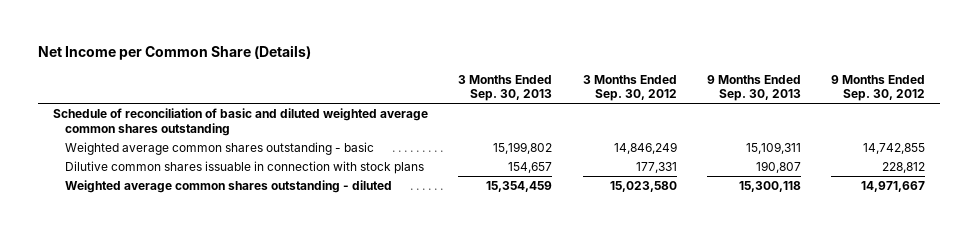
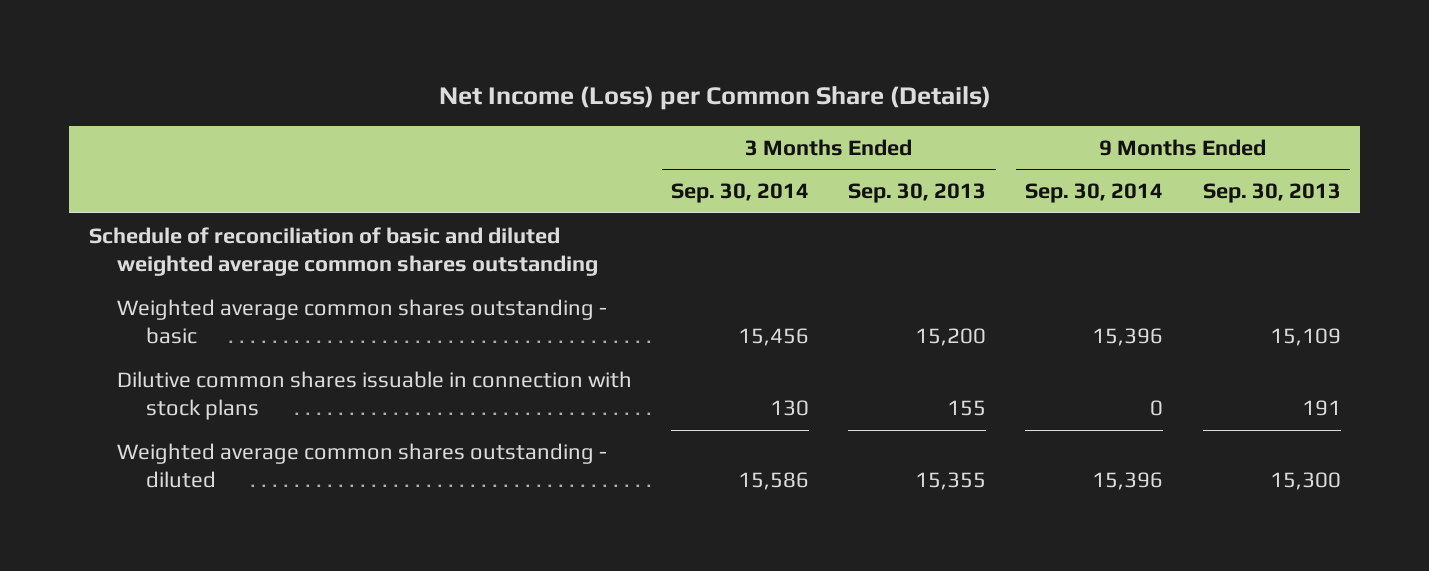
- Net Income per Common Share (Details)
+ Net Income (Loss) per Common Share (Details)
- | 3 Months Ended Sep. 30, 2013 | 3 Months Ended Sep. 30, 2012 | 9 Months Ended Sep. 30, 2013 | 9 Months Ended Sep. 30, 2012
+ | 3 Months Ended Sep. 30, 2014 | 3 Months Ended Sep. 30, 2013 | 9 Months Ended Sep. 30, 2014 | 9 Months Ended Sep. 30, 2013
- Weighted average common shares outstanding - basic | 15,199,802 | 14,846,249 | 15,109,311 | 14,742,855
- Dilutive common shares issuable in connection with stock plans | 154,657 | 177,331 | 190,807 | 228,812
- Weighted average common shares outstanding - diluted | 15,354,459 | 15,023,580 | 15,300,118 | 14,971,667
+ Weighted average common shares outstanding - basic | 15,456 | 15,200 | 15,396 | 15,109
+ Dilutive common shares issuable in connection with stock plans | 130 | 155 | 0 | 191
+ Weighted average common shares outstanding - diluted | 15,586 | 15,355 | 15,396 | 15,300

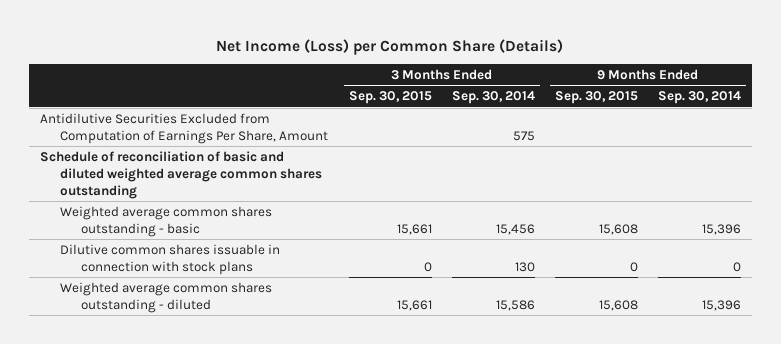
- | 3 Months Ended Sep. 30, 2014 | 3 Months Ended Sep. 30, 2013 | 9 Months Ended Sep. 30, 2014 | 9 Months Ended Sep. 30, 2013
+ | 3 Months Ended Sep. 30, 2015 | 3 Months Ended Sep. 30, 2014 | 9 Months Ended Sep. 30, 2015 | 9 Months Ended Sep. 30, 2014
+ Antidilutive Securities Excluded from Computation of Earnings Per Share, Amount | | 575 | |

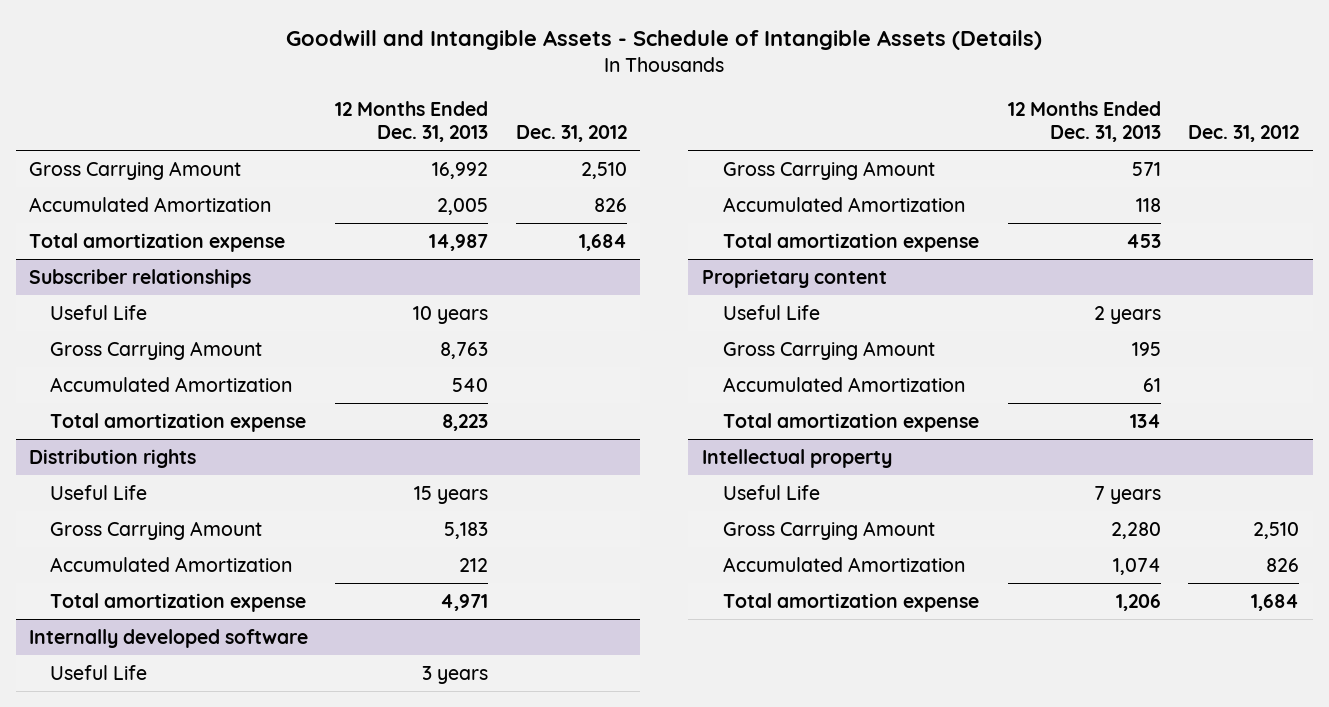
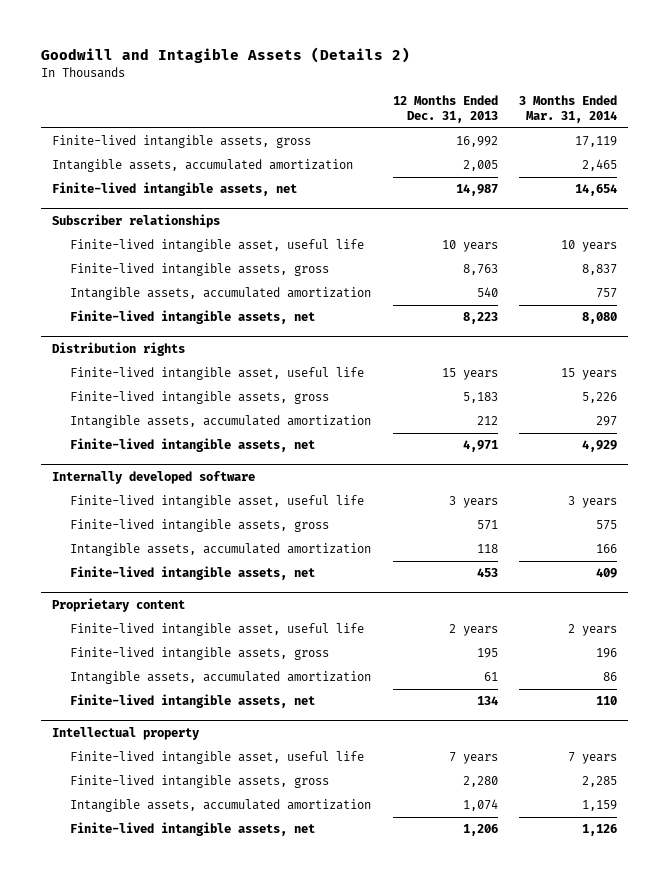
- Goodwill and Intangible Assets - Schedule of Intangible Assets (Details)
+ Goodwill and Intagible Assets (Details 2)
- | 12 Months Ended Dec. 31, 2013 | Dec. 31, 2012
+ | 12 Months Ended Dec. 31, 2013 | 3 Months Ended Mar. 31, 2014
- Gross Carrying Amount | 16,992 | 2,510
- Accumulated Amortization | 2,005 | 826
- Total amortization expense | 14,987 | 1,684
+ Finite-lived intangible assets, gross | 16,992 | 17,119
+ Intangible assets, accumulated amortization | 2,005 | 2,465
+ Finite-lived intangible assets, net | 14,987 | 14,654
@ Subscriber relationships
- Useful Life | 10 years |
- Gross Carrying Amount | 8,763 |
- Accumulated Amortization | 540 |
- Total amortization expense | 8,223 |
+ Finite-lived intangible asset, useful life | 10 years | 10 years
+ Finite-lived intangible assets, gross | 8,763 | 8,837
+ Intangible assets, accumulated amortization | 540 | 757
+ Finite-lived intangible assets, net | 8,223 | 8,080
@ Distribution rights
- Useful Life | 15 years |
- Gross Carrying Amount | 5,183 |
- Accumulated Amortization | 212 |
- Total amortization expense | 4,971 |
+ Finite-lived intangible asset, useful life | 15 years | 15 years
+ Finite-lived intangible assets, gross | 5,183 | 5,226
+ Intangible assets, accumulated amortization | 212 | 297
+ Finite-lived intangible assets, net | 4,971 | 4,929
@ Internally developed software
- Useful Life | 3 years |
- Gross Carrying Amount | 571 |
- Accumulated Amortization | 118 |
- Total amortization expense | 453 |
+ Finite-lived intangible asset, useful life | 3 years | 3 years
+ Finite-lived intangible assets, gross | 571 | 575
+ Intangible assets, accumulated amortization | 118 | 166
+ Finite-lived intangible assets, net | 453 | 409
@ Proprietary content
- Useful Life | 2 years |
- Gross Carrying Amount | 195 |
- Accumulated Amortization | 61 |
- Total amortization expense | 134 |
+ Finite-lived intangible asset, useful life | 2 years | 2 years
+ Finite-lived intangible assets, gross | 195 | 196
+ Intangible assets, accumulated amortization | 61 | 86
+ Finite-lived intangible assets, net | 134 | 110
@ Intellectual property
- Useful Life | 7 years |
- Gross Carrying Amount | 2,280 | 2,510
- Accumulated Amortization | 1,074 | 826
- Total amortization expense | 1,206 | 1,684
+ Finite-lived intangible asset, useful life | 7 years | 7 years
+ Finite-lived intangible assets, gross | 2,280 | 2,285
+ Intangible assets, accumulated amortization | 1,074 | 1,159
+ Finite-lived intangible assets, net | 1,206 | 1,126

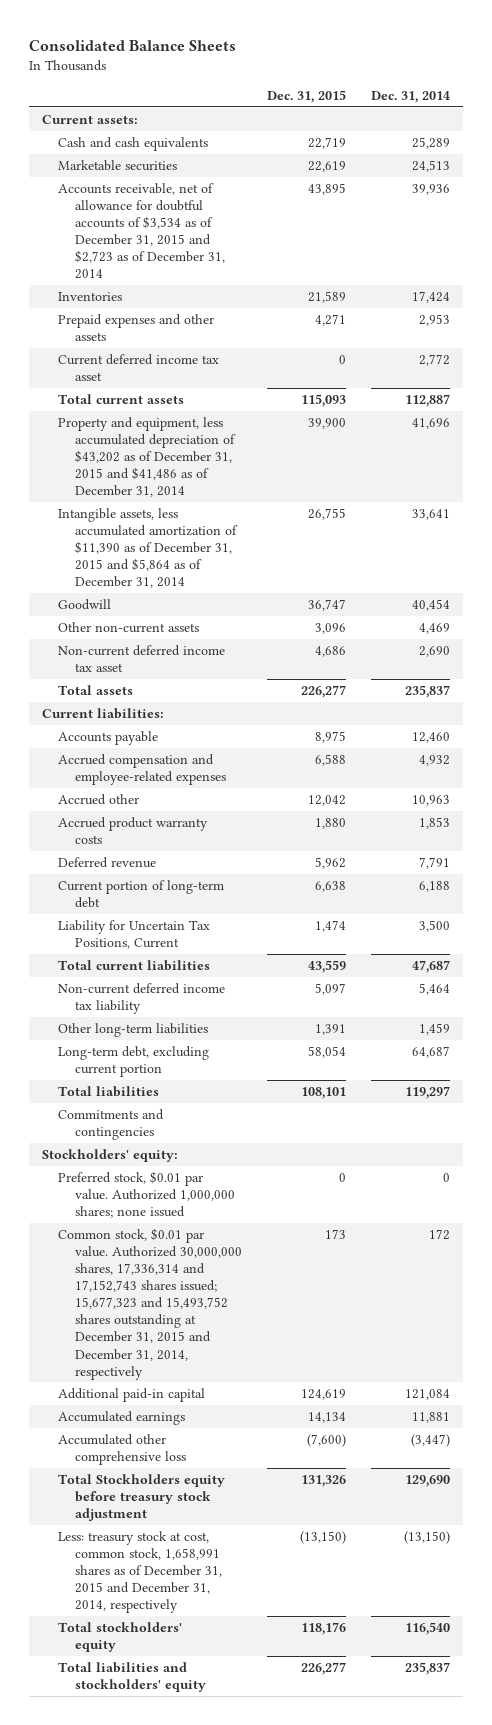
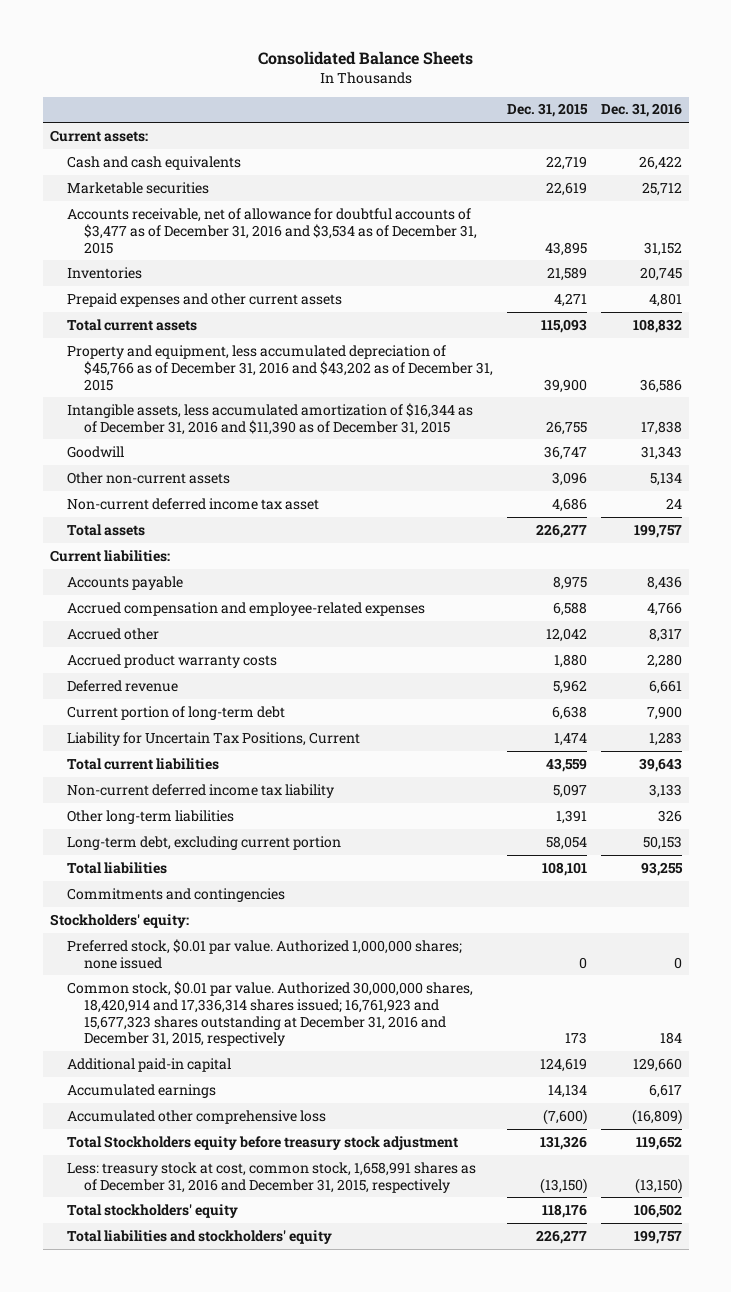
- | Dec. 31, 2015 | Dec. 31, 2014
+ | Dec. 31, 2015 | Dec. 31, 2016
- Accounts receivable, net of allowance for doubtful accounts of $3,534 as of December 31, 2015 and $2,723 as of December 31, 2014 | 43,895 | 39,936
+ Accounts receivable, net of allowance for doubtful accounts of $3,477 as of December 31, 2016 and $3,534 as of December 31, 2015 | 43,895 | 31,152
- Prepaid expenses and other assets | 4,271 | 2,953
- Current deferred income tax asset | 0 | 2,772
+ Prepaid expenses and other current assets | 4,271 | 4,801
- Property and equipment, less accumulated depreciation of $43,202 as of December 31, 2015 and $41,486 as of December 31, 2014 | 39,900 | 41,696
- Intangible assets, less accumulated amortization of $11,390 as of December 31, 2015 and $5,864 as of December 31, 2014 | 26,755 | 33,641
+ Property and equipment, less accumulated depreciation of $45,766 as of December 31, 2016 and $43,202 as of December 31, 2015 | 39,900 | 36,586
+ Intangible assets, less accumulated amortization of $16,344 as of December 31, 2016 and $11,390 as of December 31, 2015 | 26,755 | 17,838
- Common stock, $0.01 par value. Authorized 30,000,000 shares, 17,336,314 and 17,152,743 shares issued; 15,677,323 and 15,493,752 shares outstanding at December 31, 2015 and December 31, 2014, respectively | 173 | 172
+ Common stock, $0.01 par value. Authorized 30,000,000 shares, 18,420,914 and 17,336,314 shares issued; 16,761,923 and 15,677,323 shares outstanding at December 31, 2016 and December 31, 2015, respectively | 173 | 184
- Less: treasury stock at cost, common stock, 1,658,991 shares as of December 31, 2015 and December 31, 2014, respectively | (13,150) | (13,150)
+ Less: treasury stock at cost, common stock, 1,658,991 shares as of December 31, 2016 and December 31, 2015, respectively | (13,150) | (13,150)

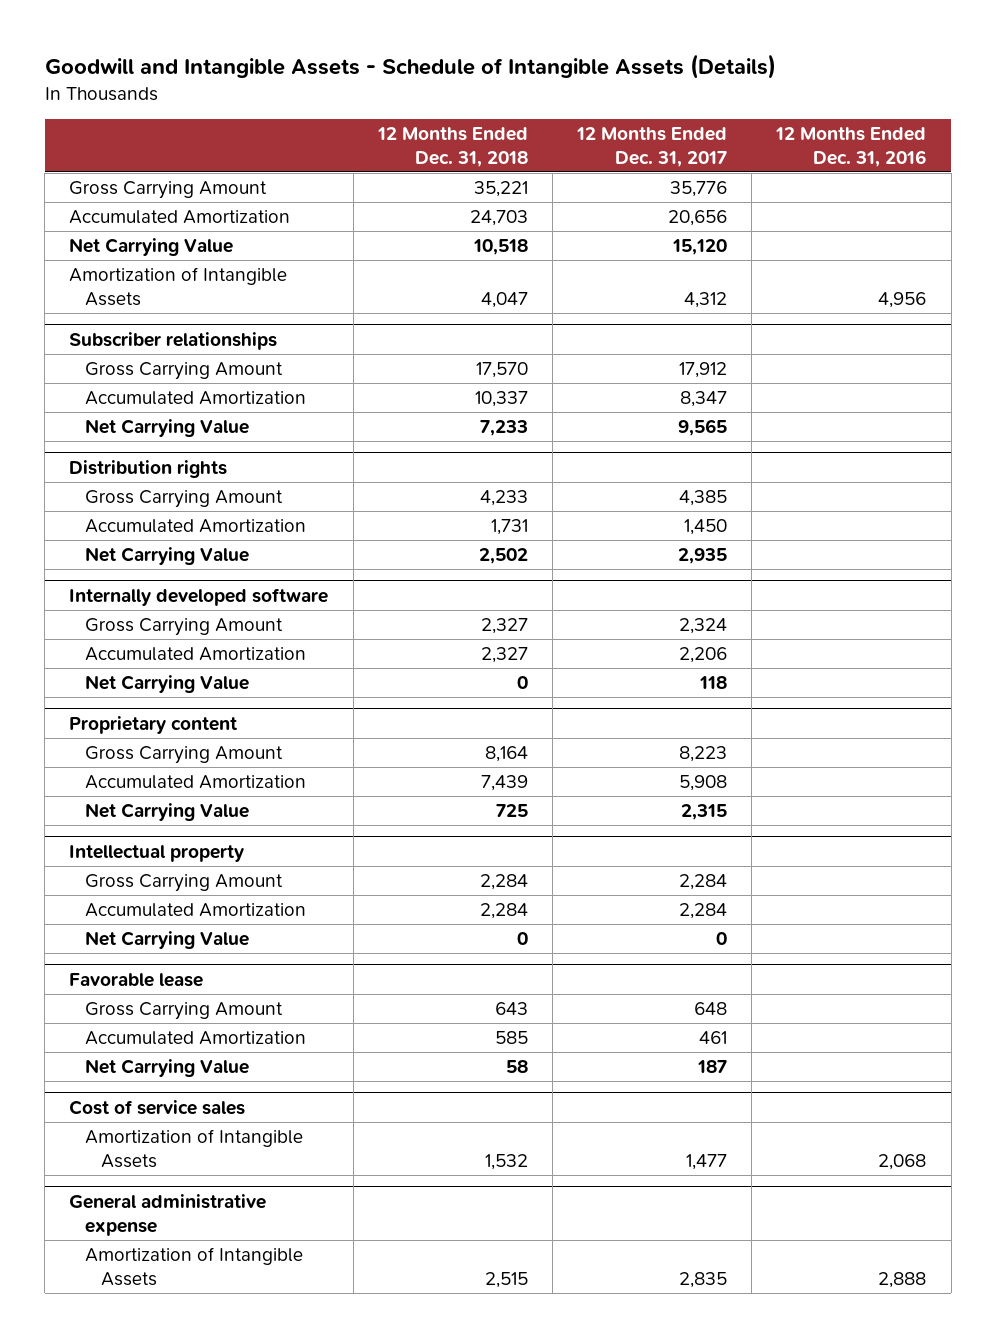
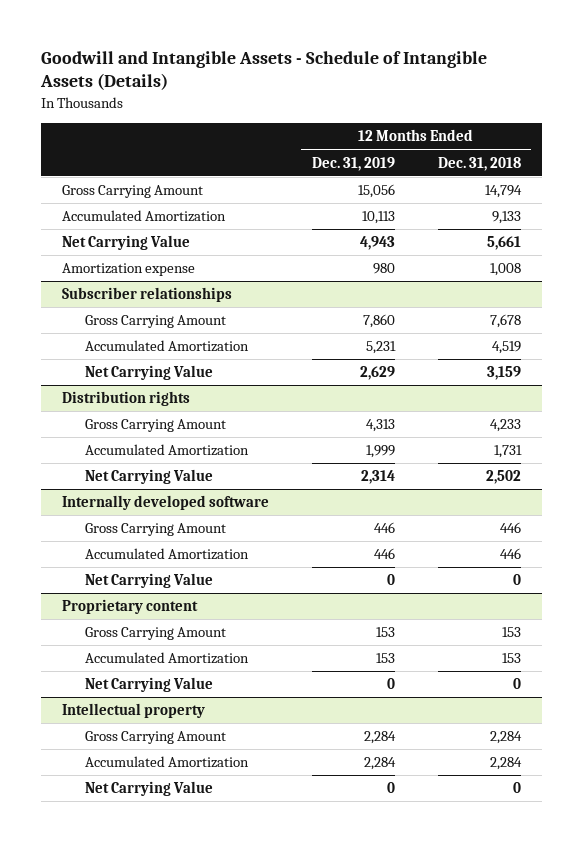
- | 12 Months Ended Dec. 31, 2018 | 12 Months Ended Dec. 31, 2017 | 12 Months Ended Dec. 31, 2016
+ | 12 Months Ended Dec. 31, 2019 | 12 Months Ended Dec. 31, 2018
- Gross Carrying Amount | 35,221 | 35,776 |
- Accumulated Amortization | 24,703 | 20,656 |
- Net Carrying Value | 10,518 | 15,120 |
- Amortization of Intangible Assets | 4,047 | 4,312 | 4,956
+ Gross Carrying Amount | 15,056 | 14,794
+ Accumulated Amortization | 10,113 | 9,133
+ Net Carrying Value | 4,943 | 5,661
+ Amortization expense | 980 | 1,008
@ Subscriber relationships
- Gross Carrying Amount | 17,570 | 17,912 |
- Accumulated Amortization | 10,337 | 8,347 |
- Net Carrying Value | 7,233 | 9,565 |
+ Gross Carrying Amount | 7,860 | 7,678
+ Accumulated Amortization | 5,231 | 4,519
+ Net Carrying Value | 2,629 | 3,159
@ Internally developed software
- Gross Carrying Amount | 2,327 | 2,324 |
- Accumulated Amortization | 2,327 | 2,206 |
+ Gross Carrying Amount | 446 | 446
+ Accumulated Amortization | 446 | 446
@ Proprietary content
- Gross Carrying Amount | 8,164 | 8,223 |
- Accumulated Amortization | 7,439 | 5,908 |
- Net Carrying Value | 725 | 2,315 |
+ Gross Carrying Amount | 153 | 153
+ Accumulated Amortization | 153 | 153
+ Net Carrying Value | 0 | 0
- Favorable lease
- Gross Carrying Amount | 643 | 648 |
- Accumulated Amortization | 585 | 461 |
- Net Carrying Value | 58 | 187 |
- Cost of service sales
- Amortization of Intangible Assets | 1,532 | 1,477 | 2,068
- General administrative expense
- Amortization of Intangible Assets | 2,515 | 2,835 | 2,888

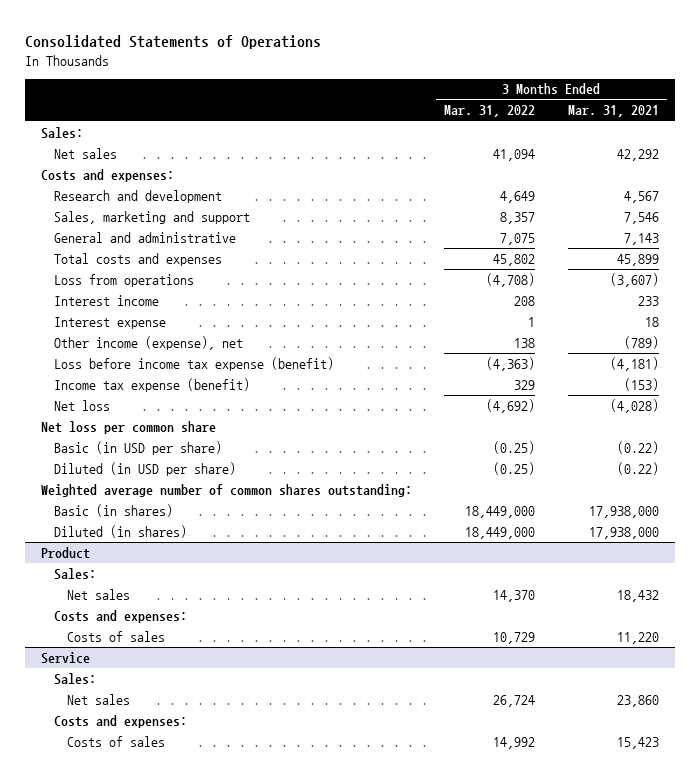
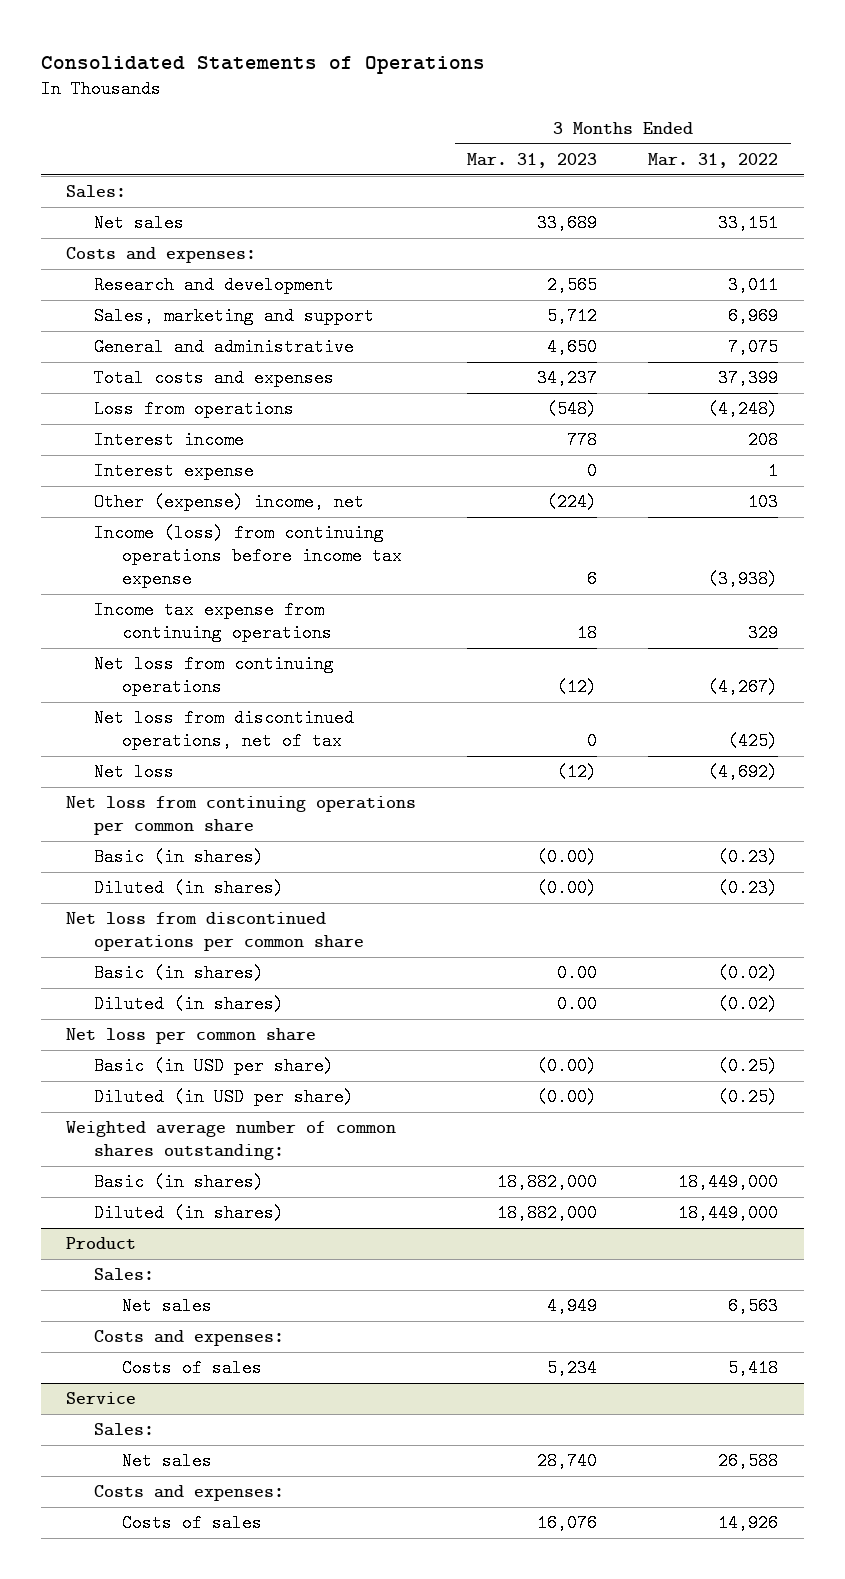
- | 3 Months Ended Mar. 31, 2022 | 3 Months Ended Mar. 31, 2021
+ | 3 Months Ended Mar. 31, 2023 | 3 Months Ended Mar. 31, 2022
- Net sales | 41,094 | 42,292
+ Net sales | 33,689 | 33,151
- Research and development | 4,649 | 4,567
- Sales, marketing and support | 8,357 | 7,546
+ Research and development | 2,565 | 3,011
+ Sales, marketing and support | 5,712 | 6,969
- Total costs and expenses | 45,802 | 45,899
- Loss from operations | (4,708) | (3,607)
+ Total costs and expenses | 34,237 | 37,399
+ Loss from operations | (548) | (4,248)
- Other income (expense), net | 138 | (789)
- Loss before income tax expense (benefit) | (4,363) | (4,181)
- Income tax expense (benefit) | 329 | (153)
+ Other (expense) income, net | (224) | 103
+ Income (loss) from continuing operations before income tax expense | 6 | (3,938)
+ Income tax expense from continuing operations | 18 | 329
+ Net loss from continuing operations | (12) | (4,267)
+ Net loss from discontinued operations, net of tax | 0 | (425)
+ Net loss from continuing operations per common share
+ Basic (in shares) | (0.00) | (0.23)
+ Diluted (in shares) | (0.00) | (0.23)
+ Net loss from discontinued operations per common share
+ Basic (in shares) | 0.00 | (0.02)
+ Diluted (in shares) | 0.00 | (0.02)
@ Product
- Net sales | 14,370 | 18,432
+ Net sales | 4,949 | 6,563
- Costs of sales | 10,729 | 11,220
+ Costs of sales | 5,234 | 5,418
@ Service
- Net sales | 26,724 | 23,860
+ Net sales | 28,740 | 26,588
- Costs of sales | 14,992 | 15,423
+ Costs of sales | 16,076 | 14,926

